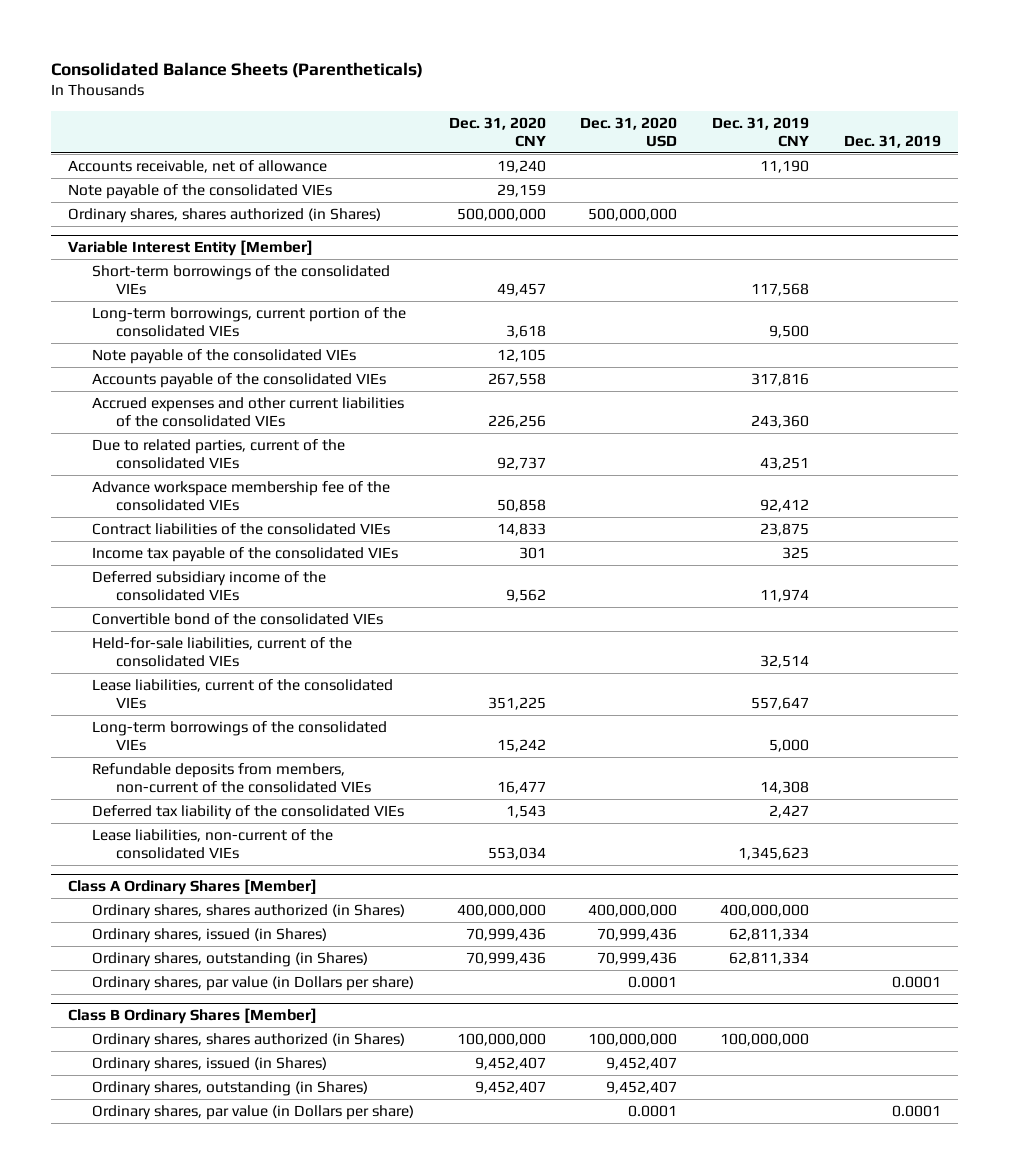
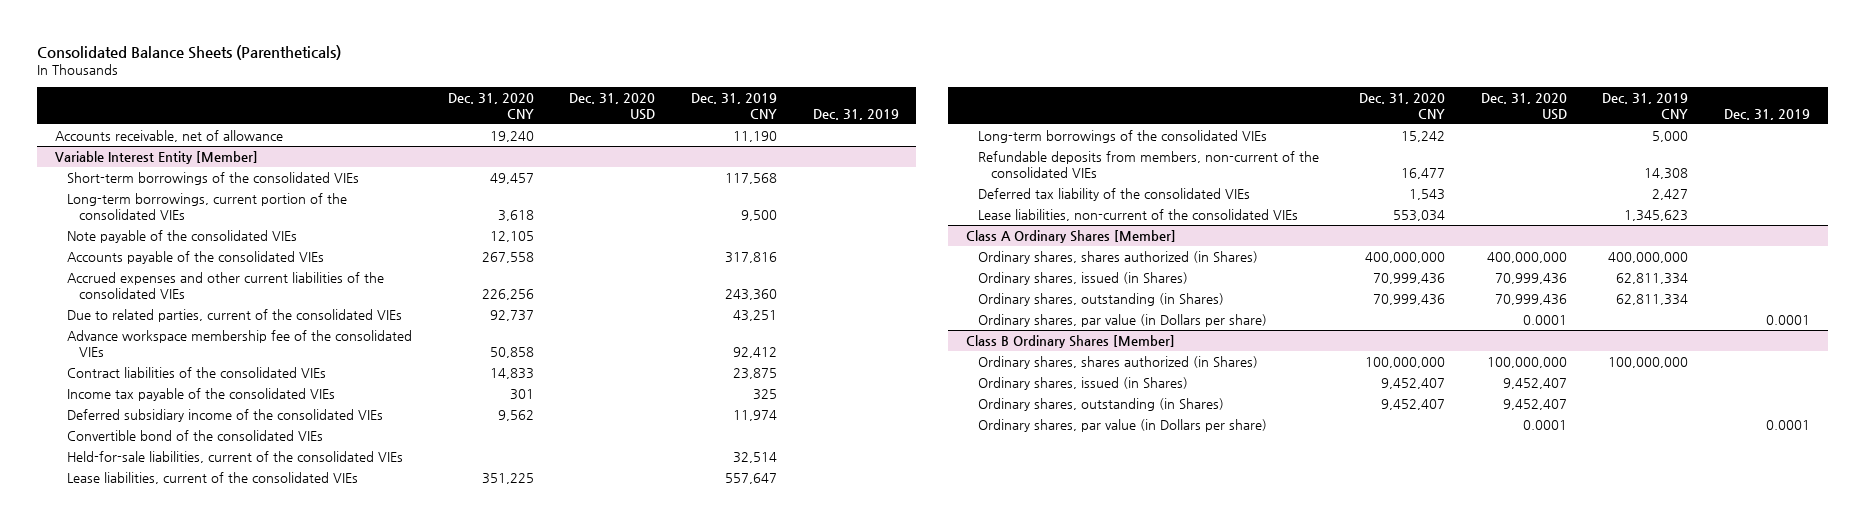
- Note payable of the consolidated VIEs | 29,159 | | |
- Ordinary shares, shares authorized (in Shares) | 500,000,000 | 500,000,000 | |

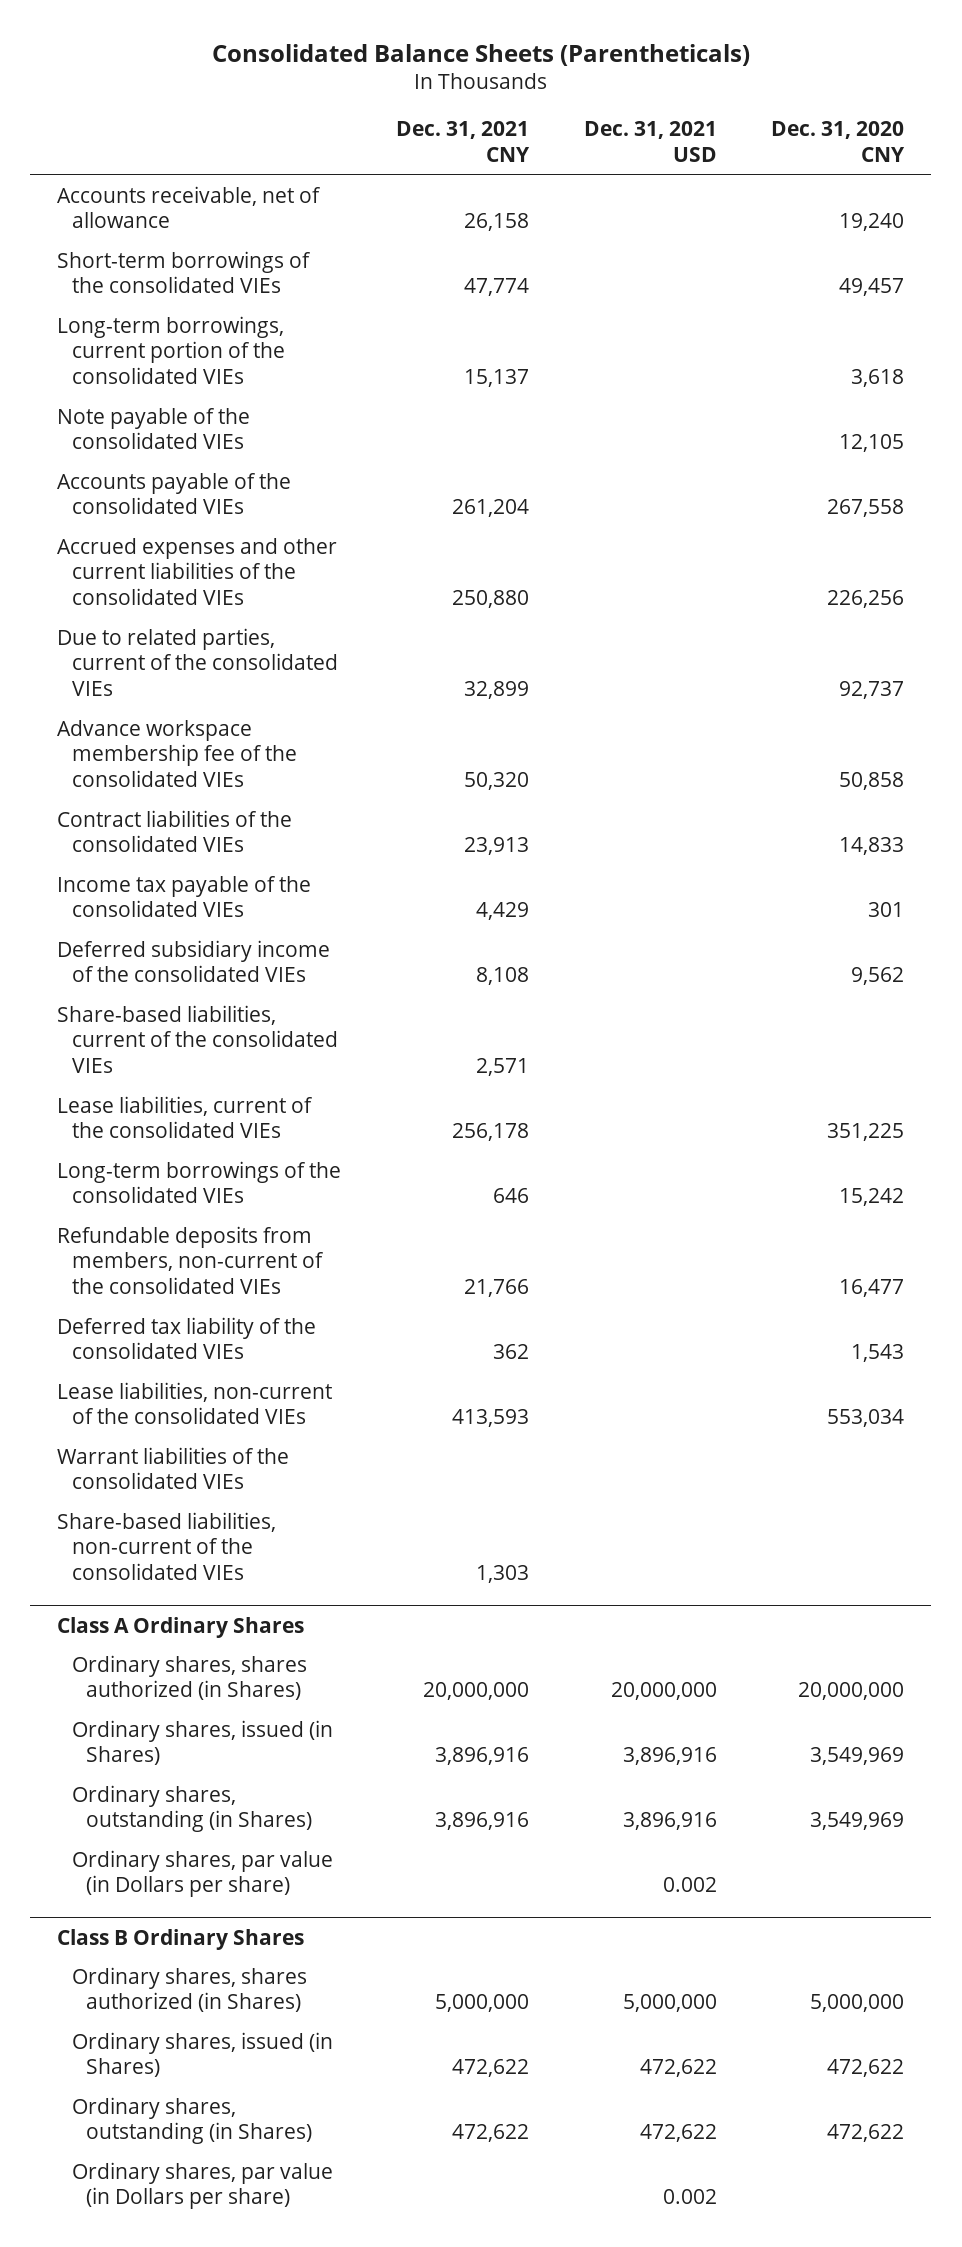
- | Dec. 31, 2020 CNY | Dec. 31, 2020 USD | Dec. 31, 2019 CNY | Dec. 31, 2019
+ | Dec. 31, 2021 CNY | Dec. 31, 2021 USD | Dec. 31, 2020 CNY
- Variable Interest Entity [Member]
- Convertible bond of the consolidated VIEs
- Held-for-sale liabilities, current of the consolidated VIEs | | | 32,514 |
+ Share-based liabilities, current of the consolidated VIEs | 2,571 | |
- Class A Ordinary Shares [Member]
- Ordinary shares, shares authorized (in Shares) | 400,000,000 | 400,000,000 | 400,000,000 |
- Ordinary shares, issued (in Shares) | 70,999,436 | 70,999,436 | 62,811,334 |
- Ordinary shares, outstanding (in Shares) | 70,999,436 | 70,999,436 | 62,811,334 |
+ Warrant liabilities of the consolidated VIEs
+ Share-based liabilities, non-current of the consolidated VIEs | 1,303 | |
+ Class A Ordinary Shares
+ Ordinary shares, shares authorized (in Shares) | 20,000,000 | 20,000,000 | 20,000,000
+ Ordinary shares, issued (in Shares) | 3,896,916 | 3,896,916 | 3,549,969
+ Ordinary shares, outstanding (in Shares) | 3,896,916 | 3,896,916 | 3,549,969
- Class B Ordinary Shares [Member]
- Ordinary shares, shares authorized (in Shares) | 100,000,000 | 100,000,000 | 100,000,000 |
- Ordinary shares, issued (in Shares) | 9,452,407 | 9,452,407 | |
- Ordinary shares, outstanding (in Shares) | 9,452,407 | 9,452,407 | |
+ Class B Ordinary Shares
+ Ordinary shares, shares authorized (in Shares) | 5,000,000 | 5,000,000 | 5,000,000
+ Ordinary shares, issued (in Shares) | 472,622 | 472,622 | 472,622
+ Ordinary shares, outstanding (in Shares) | 472,622 | 472,622 | 472,622

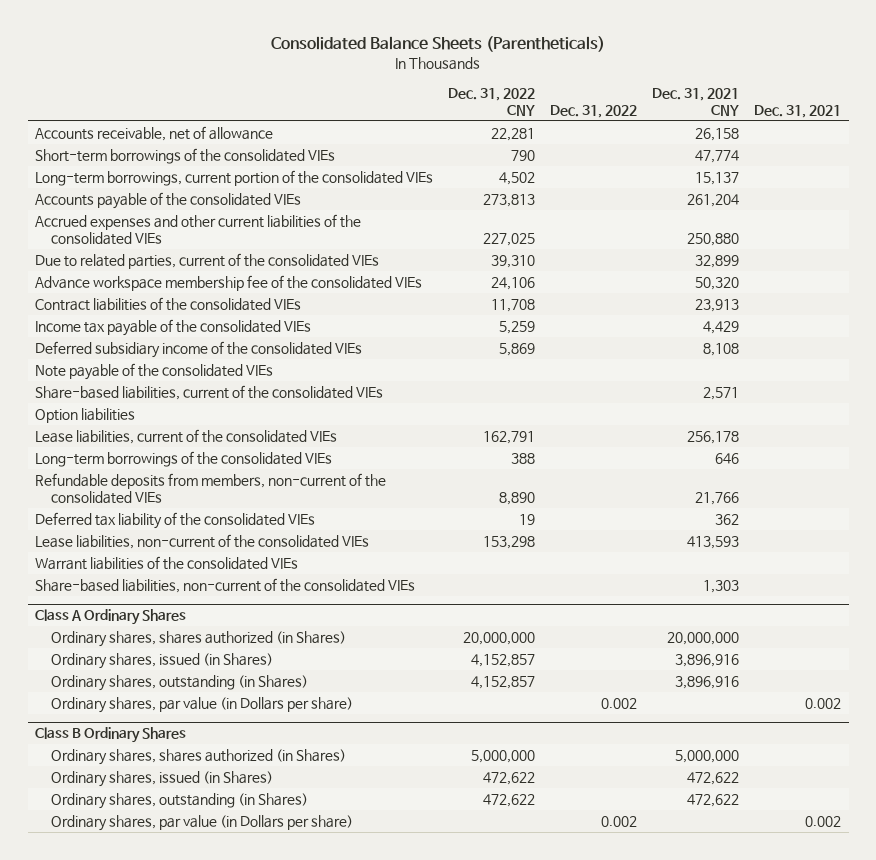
- | Dec. 31, 2021 CNY | Dec. 31, 2021 USD | Dec. 31, 2020 CNY
+ | Dec. 31, 2022 CNY | Dec. 31, 2022 | Dec. 31, 2021 CNY | Dec. 31, 2021
moved down: Note payable of the consolidated VIEs
+ Option liabilities

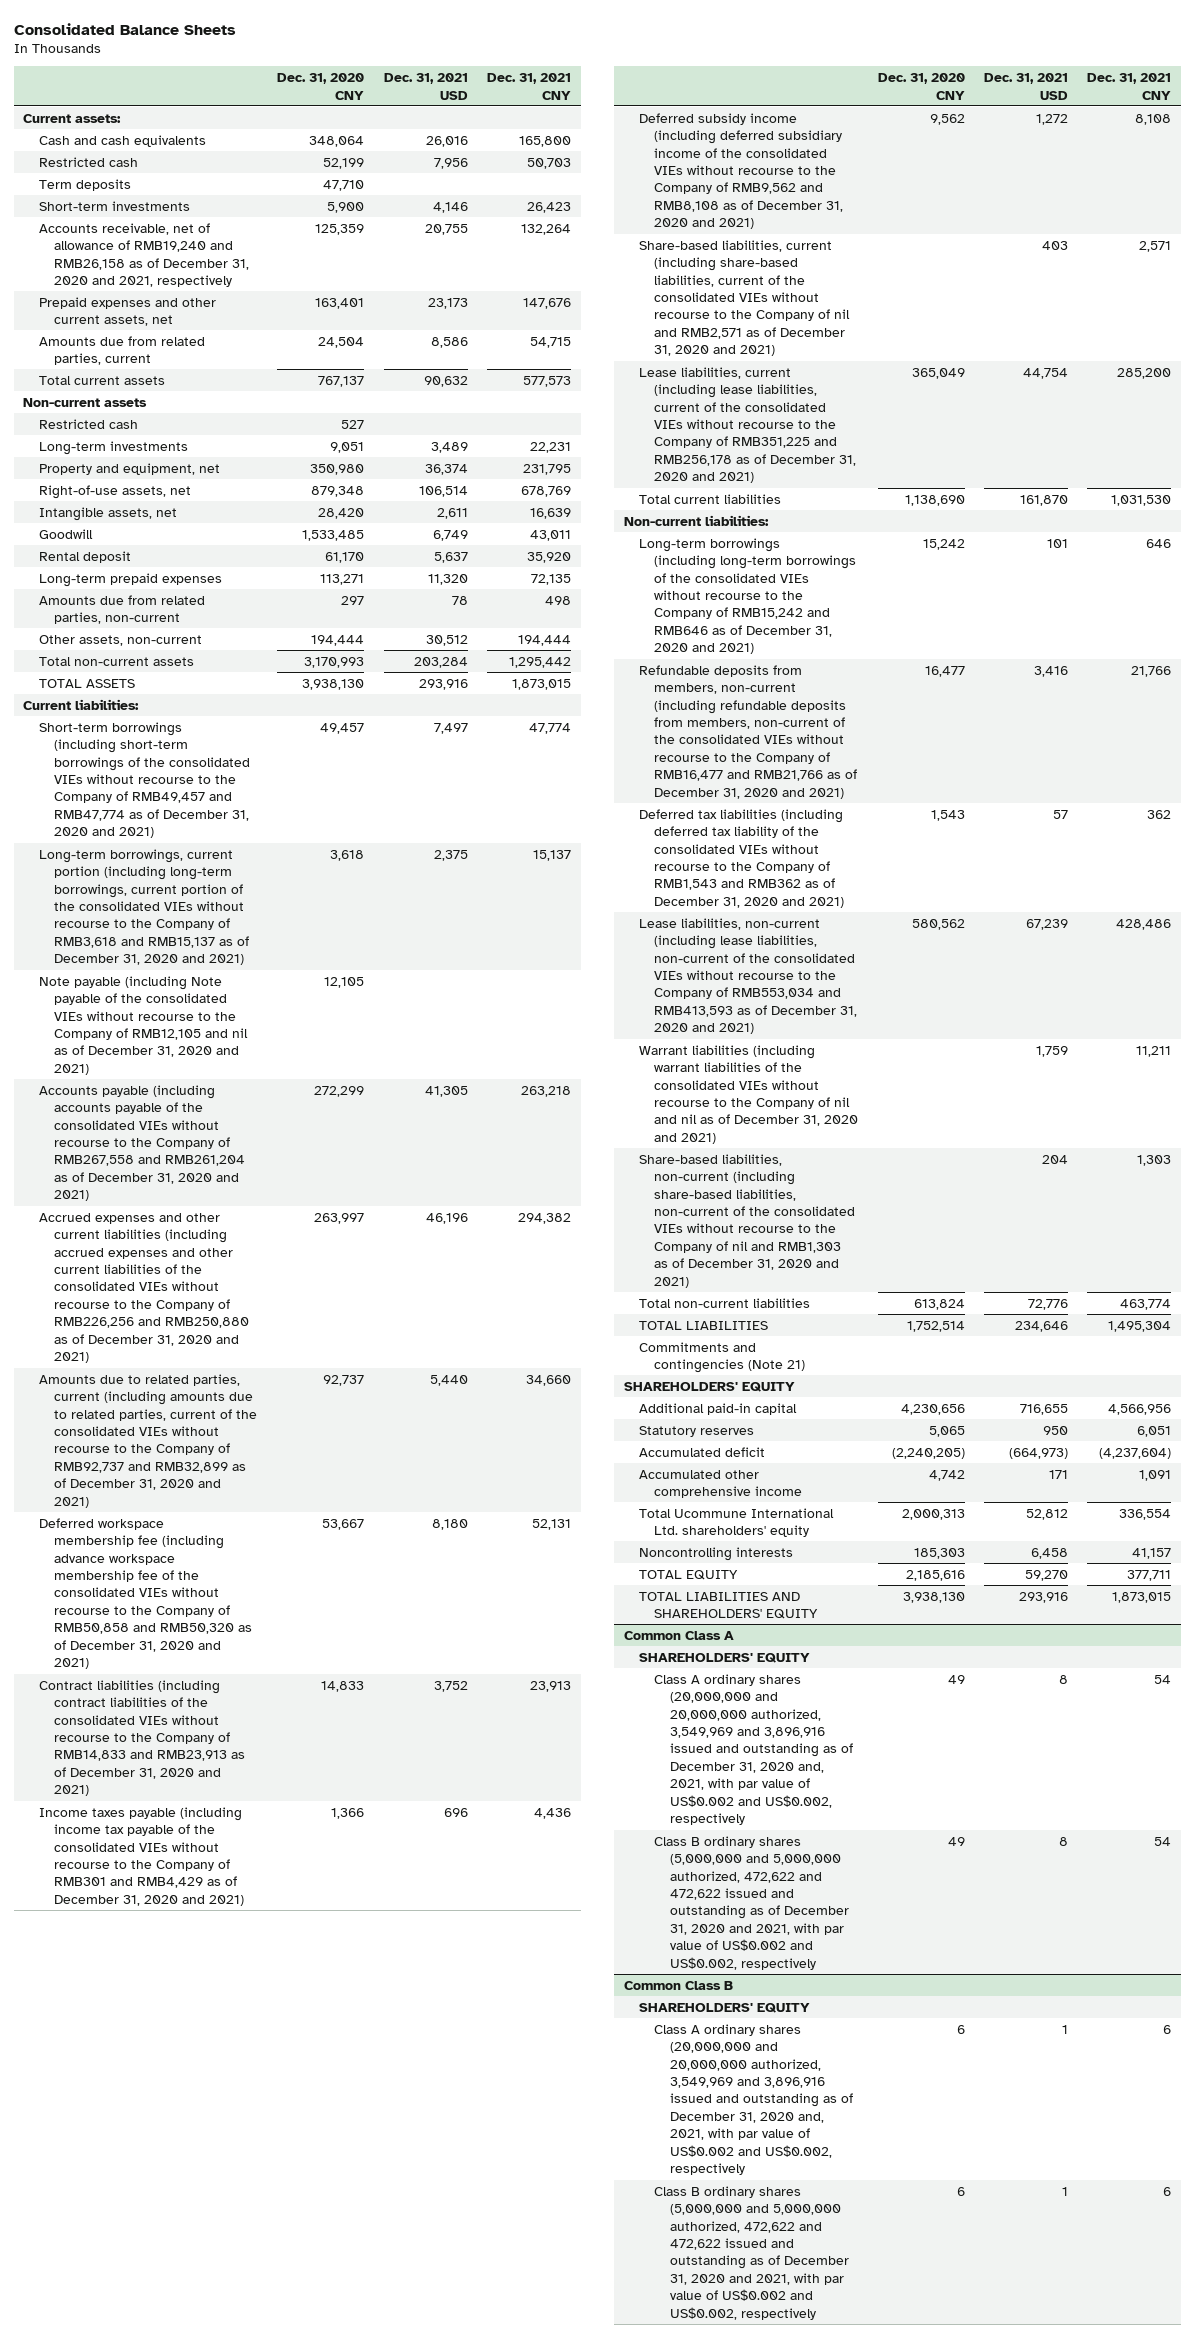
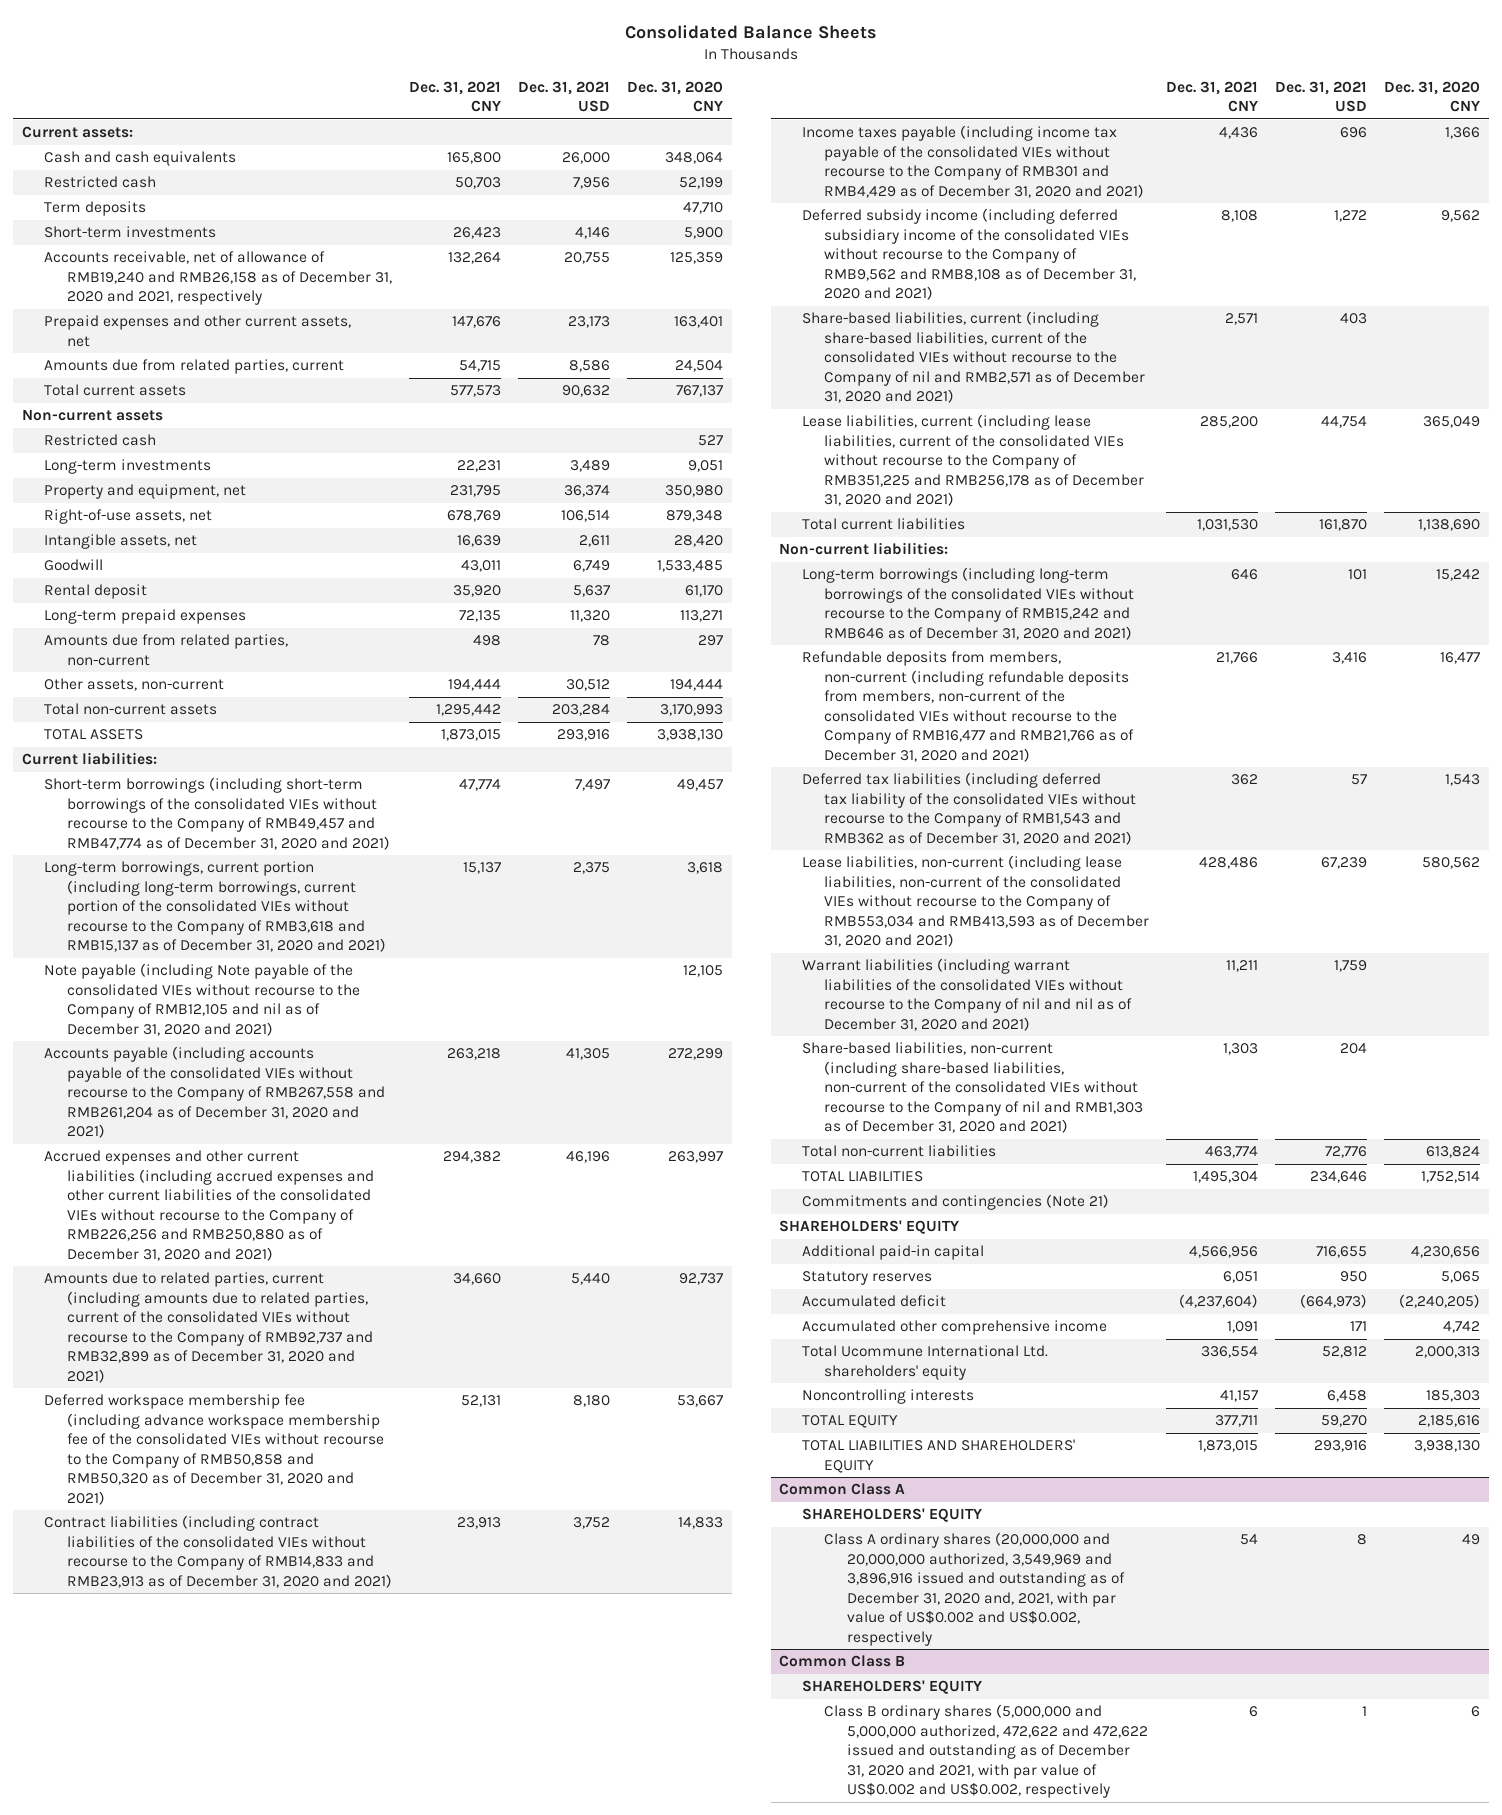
- | Dec. 31, 2020 CNY | Dec. 31, 2021 USD | Dec. 31, 2021 CNY
+ | Dec. 31, 2021 CNY | Dec. 31, 2021 USD | Dec. 31, 2020 CNY
- Cash and cash equivalents | 348,064 | 26,016 | 165,800
+ Cash and cash equivalents | 165,800 | 26,000 | 348,064
@ Common Class A
- Class B ordinary shares (5,000,000 and 5,000,000 authorized, 472,622 and 472,622 issued and outstanding as of December 31, 2020 and 2021, with par value of US$0.002 and US$0.002, respectively | 49 | 8 | 54
@ Common Class B
- Class A ordinary shares (20,000,000 and 20,000,000 authorized, 3,549,969 and 3,896,916 issued and outstanding as of December 31, 2020 and, 2021, with par value of US$0.002 and US$0.002, respectively | 6 | 1 | 6

